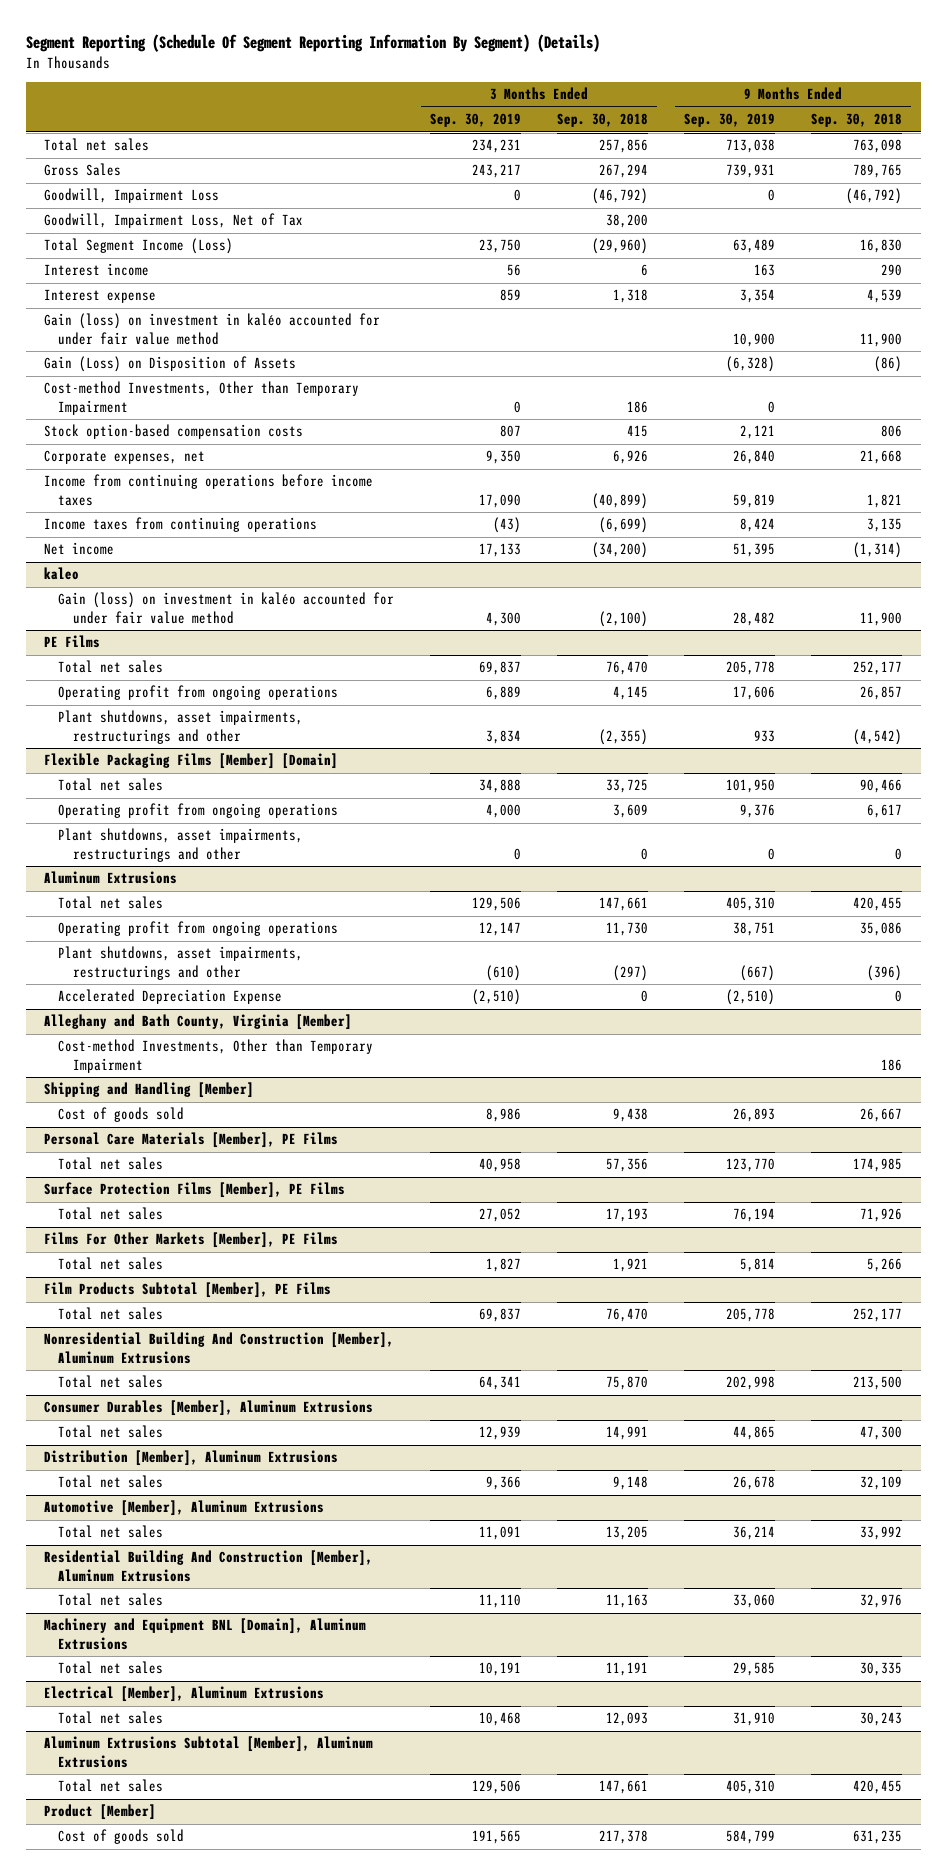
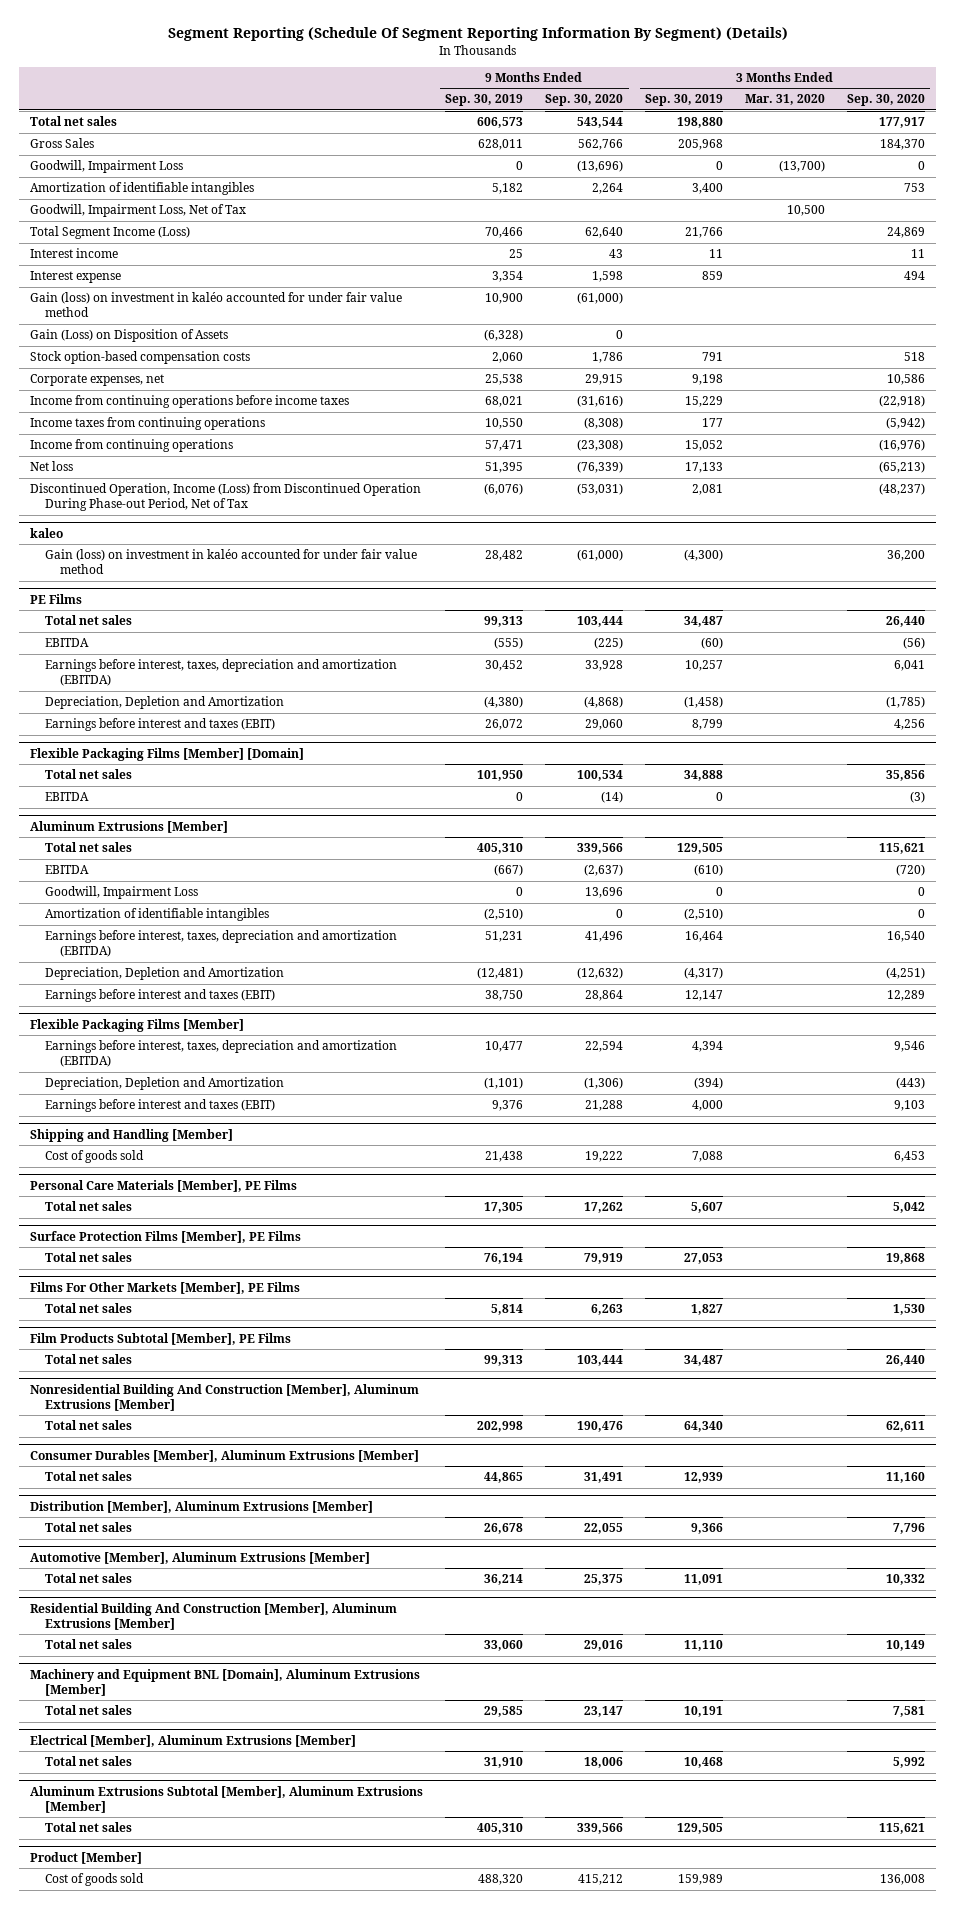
- | 3 Months Ended Sep. 30, 2019 | 3 Months Ended Sep. 30, 2018 | 9 Months Ended Sep. 30, 2019 | 9 Months Ended Sep. 30, 2018
+ | 9 Months Ended Sep. 30, 2019 | 9 Months Ended Sep. 30, 2020 | 3 Months Ended Sep. 30, 2019 | 3 Months Ended Mar. 31, 2020 | 3 Months Ended Sep. 30, 2020
- Total net sales | 234,231 | 257,856 | 713,038 | 763,098
- Gross Sales | 243,217 | 267,294 | 739,931 | 789,765
+ Total net sales | 606,573 | 543,544 | 198,880 | | 177,917
+ Gross Sales | 628,011 | 562,766 | 205,968 | | 184,370
+ Amortization of identifiable intangibles | 5,182 | 2,264 | 3,400 | | 753
- Total Segment Income (Loss) | 23,750 | (29,960) | 63,489 | 16,830
- Interest income | 56 | 6 | 163 | 290
+ Total Segment Income (Loss) | 70,466 | 62,640 | 21,766 | | 24,869
+ Interest income | 25 | 43 | 11 | | 11
- Cost-method Investments, Other than Temporary Impairment | 0 | 186 | 0 |
- Stock option-based compensation costs | 807 | 415 | 2,121 | 806
- Corporate expenses, net | 9,350 | 6,926 | 26,840 | 21,668
- Income from continuing operations before income taxes | 17,090 | (40,899) | 59,819 | 1,821
- Income taxes from continuing operations | (43) | (6,699) | 8,424 | 3,135
- Net income | 17,133 | (34,200) | 51,395 | (1,314)
+ Stock option-based compensation costs | 2,060 | 1,786 | 791 | | 518
+ Corporate expenses, net | 25,538 | 29,915 | 9,198 | | 10,586
+ Income from continuing operations before income taxes | 68,021 | (31,616) | 15,229 | | (22,918)
+ Income taxes from continuing operations | 10,550 | (8,308) | 177 | | (5,942)
+ Income from continuing operations | 57,471 | (23,308) | 15,052 | | (16,976)
+ Net loss | 51,395 | (76,339) | 17,133 | | (65,213)
+ Discontinued Operation, Income (Loss) from Discontinued Operation During Phase-out Period, Net of Tax | (6,076) | (53,031) | 2,081 | | (48,237)
@ kaleo
- Gain (loss) on investment in kaléo accounted for under fair value method | 4,300 | (2,100) | 28,482 | 11,900
+ Gain (loss) on investment in kaléo accounted for under fair value method | 28,482 | (61,000) | (4,300) | | 36,200
@ PE Films
- Total net sales | 69,837 | 76,470 | 205,778 | 252,177
- Operating profit from ongoing operations | 6,889 | 4,145 | 17,606 | 26,857
- Plant shutdowns, asset impairments, restructurings and other | 3,834 | (2,355) | 933 | (4,542)
+ Total net sales | 99,313 | 103,444 | 34,487 | | 26,440
+ EBITDA | (555) | (225) | (60) | | (56)
+ Earnings before interest, taxes, depreciation and amortization (EBITDA) | 30,452 | 33,928 | 10,257 | | 6,041
+ Depreciation, Depletion and Amortization | (4,380) | (4,868) | (1,458) | | (1,785)
+ Earnings before interest and taxes (EBIT) | 26,072 | 29,060 | 8,799 | | 4,256
@ Flexible Packaging Films [Member] [Domain]
- Operating profit from ongoing operations | 4,000 | 3,609 | 9,376 | 6,617
- Plant shutdowns, asset impairments, restructurings and other | 0 | 0 | 0 | 0
- Aluminum Extrusions
- Total net sales | 129,506 | 147,661 | 405,310 | 420,455
- Operating profit from ongoing operations | 12,147 | 11,730 | 38,751 | 35,086
- Plant shutdowns, asset impairments, restructurings and other | (610) | (297) | (667) | (396)
- Accelerated Depreciation Expense | (2,510) | 0 | (2,510) | 0
- Alleghany and Bath County, Virginia [Member]
- Cost-method Investments, Other than Temporary Impairment | | | | 186
@ Flexible Packaging Films [Member] [Domain]
+ EBITDA | 0 | (14) | 0 | | (3)
+ Aluminum Extrusions [Member]
+ Total net sales | 405,310 | 339,566 | 129,505 | | 115,621
+ EBITDA | (667) | (2,637) | (610) | | (720)
+ Goodwill, Impairment Loss | 0 | 13,696 | 0 | | 0
+ Amortization of identifiable intangibles | (2,510) | 0 | (2,510) | | 0
+ Earnings before interest, taxes, depreciation and amortization (EBITDA) | 51,231 | 41,496 | 16,464 | | 16,540
+ Depreciation, Depletion and Amortization | (12,481) | (12,632) | (4,317) | | (4,251)
+ Earnings before interest and taxes (EBIT) | 38,750 | 28,864 | 12,147 | | 12,289
+ Flexible Packaging Films [Member]
+ Earnings before interest, taxes, depreciation and amortization (EBITDA) | 10,477 | 22,594 | 4,394 | | 9,546
+ Depreciation, Depletion and Amortization | (1,101) | (1,306) | (394) | | (443)
+ Earnings before interest and taxes (EBIT) | 9,376 | 21,288 | 4,000 | | 9,103
@ Shipping and Handling [Member]
- Cost of goods sold | 8,986 | 9,438 | 26,893 | 26,667
+ Cost of goods sold | 21,438 | 19,222 | 7,088 | | 6,453
@ Personal Care Materials [Member], PE Films
- Total net sales | 40,958 | 57,356 | 123,770 | 174,985
+ Total net sales | 17,305 | 17,262 | 5,607 | | 5,042
@ Surface Protection Films [Member], PE Films
- Total net sales | 27,052 | 17,193 | 76,194 | 71,926
+ Total net sales | 76,194 | 79,919 | 27,053 | | 19,868
@ Film Products Subtotal [Member], PE Films
- Total net sales | 69,837 | 76,470 | 205,778 | 252,177
- Nonresidential Building And Construction [Member], Aluminum Extrusions
- Total net sales | 64,341 | 75,870 | 202,998 | 213,500
- Consumer Durables [Member], Aluminum Extrusions
@ Film Products Subtotal [Member], PE Films
+ Total net sales | 99,313 | 103,444 | 34,487 | | 26,440
+ Nonresidential Building And Construction [Member], Aluminum Extrusions [Member]
+ Total net sales | 202,998 | 190,476 | 64,340 | | 62,611
+ Consumer Durables [Member], Aluminum Extrusions [Member]
- Distribution [Member], Aluminum Extrusions
+ Distribution [Member], Aluminum Extrusions [Member]
- Automotive [Member], Aluminum Extrusions
+ Automotive [Member], Aluminum Extrusions [Member]
- Residential Building And Construction [Member], Aluminum Extrusions
+ Residential Building And Construction [Member], Aluminum Extrusions [Member]
- Machinery and Equipment BNL [Domain], Aluminum Extrusions
+ Machinery and Equipment BNL [Domain], Aluminum Extrusions [Member]
- Electrical [Member], Aluminum Extrusions
+ Electrical [Member], Aluminum Extrusions [Member]
- Aluminum Extrusions Subtotal [Member], Aluminum Extrusions
- Total net sales | 129,506 | 147,661 | 405,310 | 420,455
+ Aluminum Extrusions Subtotal [Member], Aluminum Extrusions [Member]
+ Total net sales | 405,310 | 339,566 | 129,505 | | 115,621
@ Product [Member]
- Cost of goods sold | 191,565 | 217,378 | 584,799 | 631,235
+ Cost of goods sold | 488,320 | 415,212 | 159,989 | | 136,008

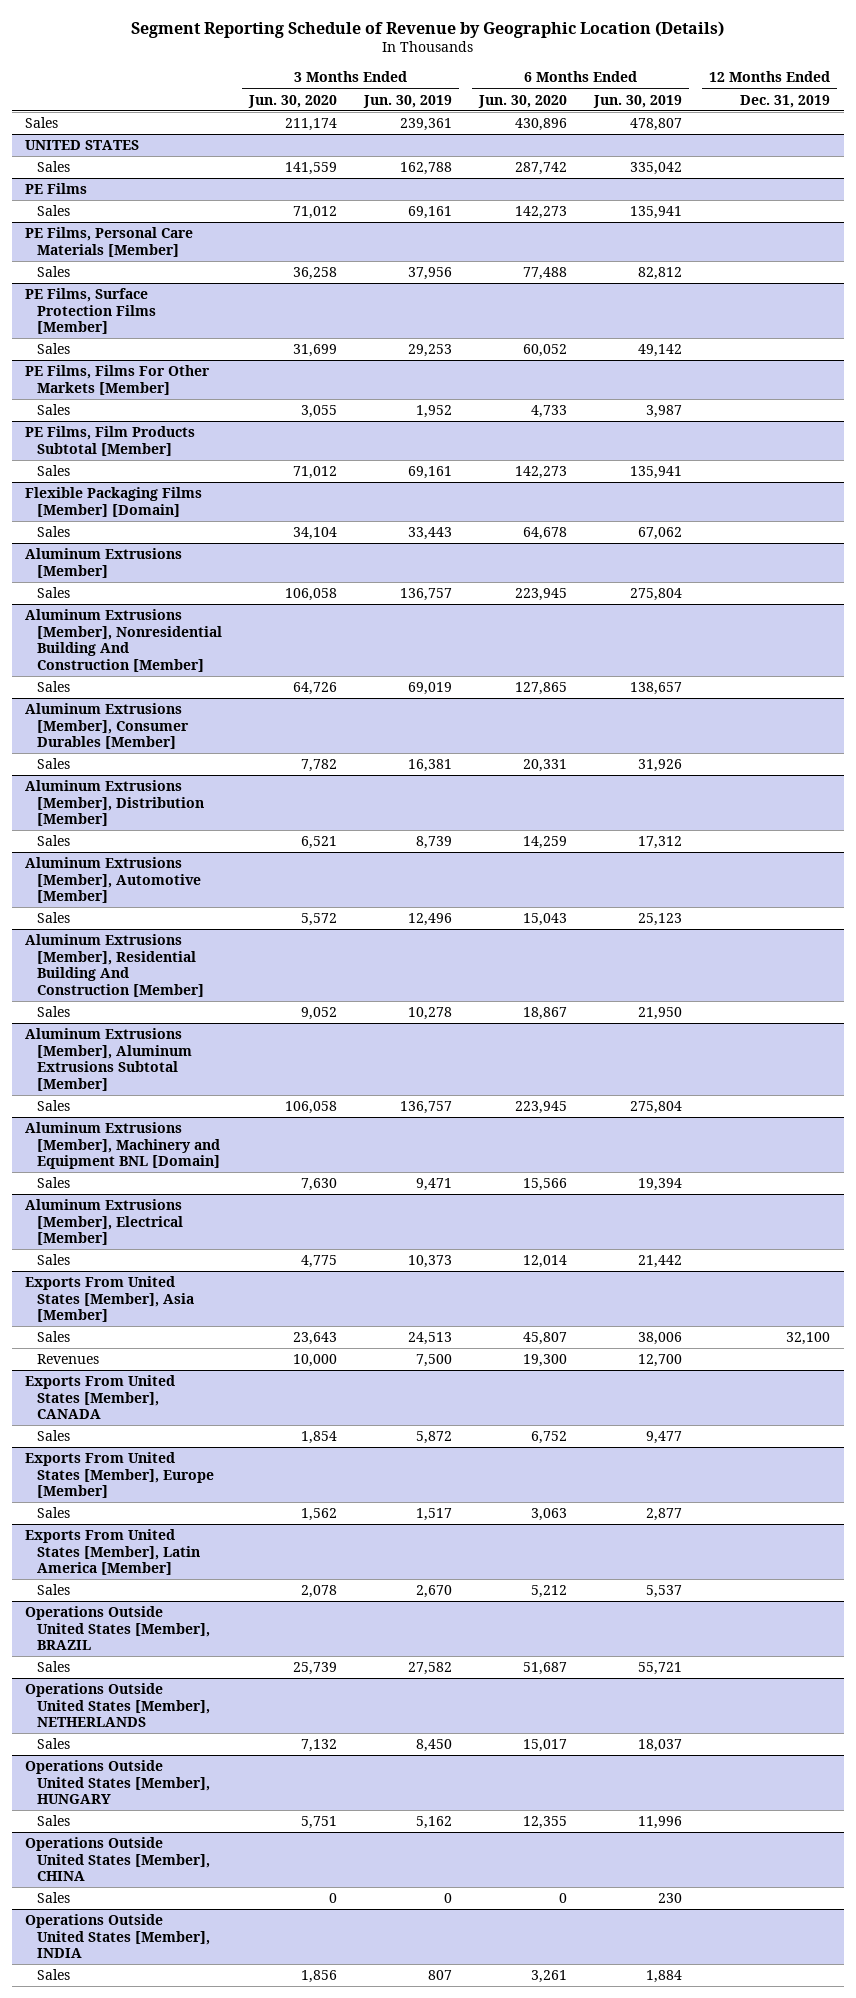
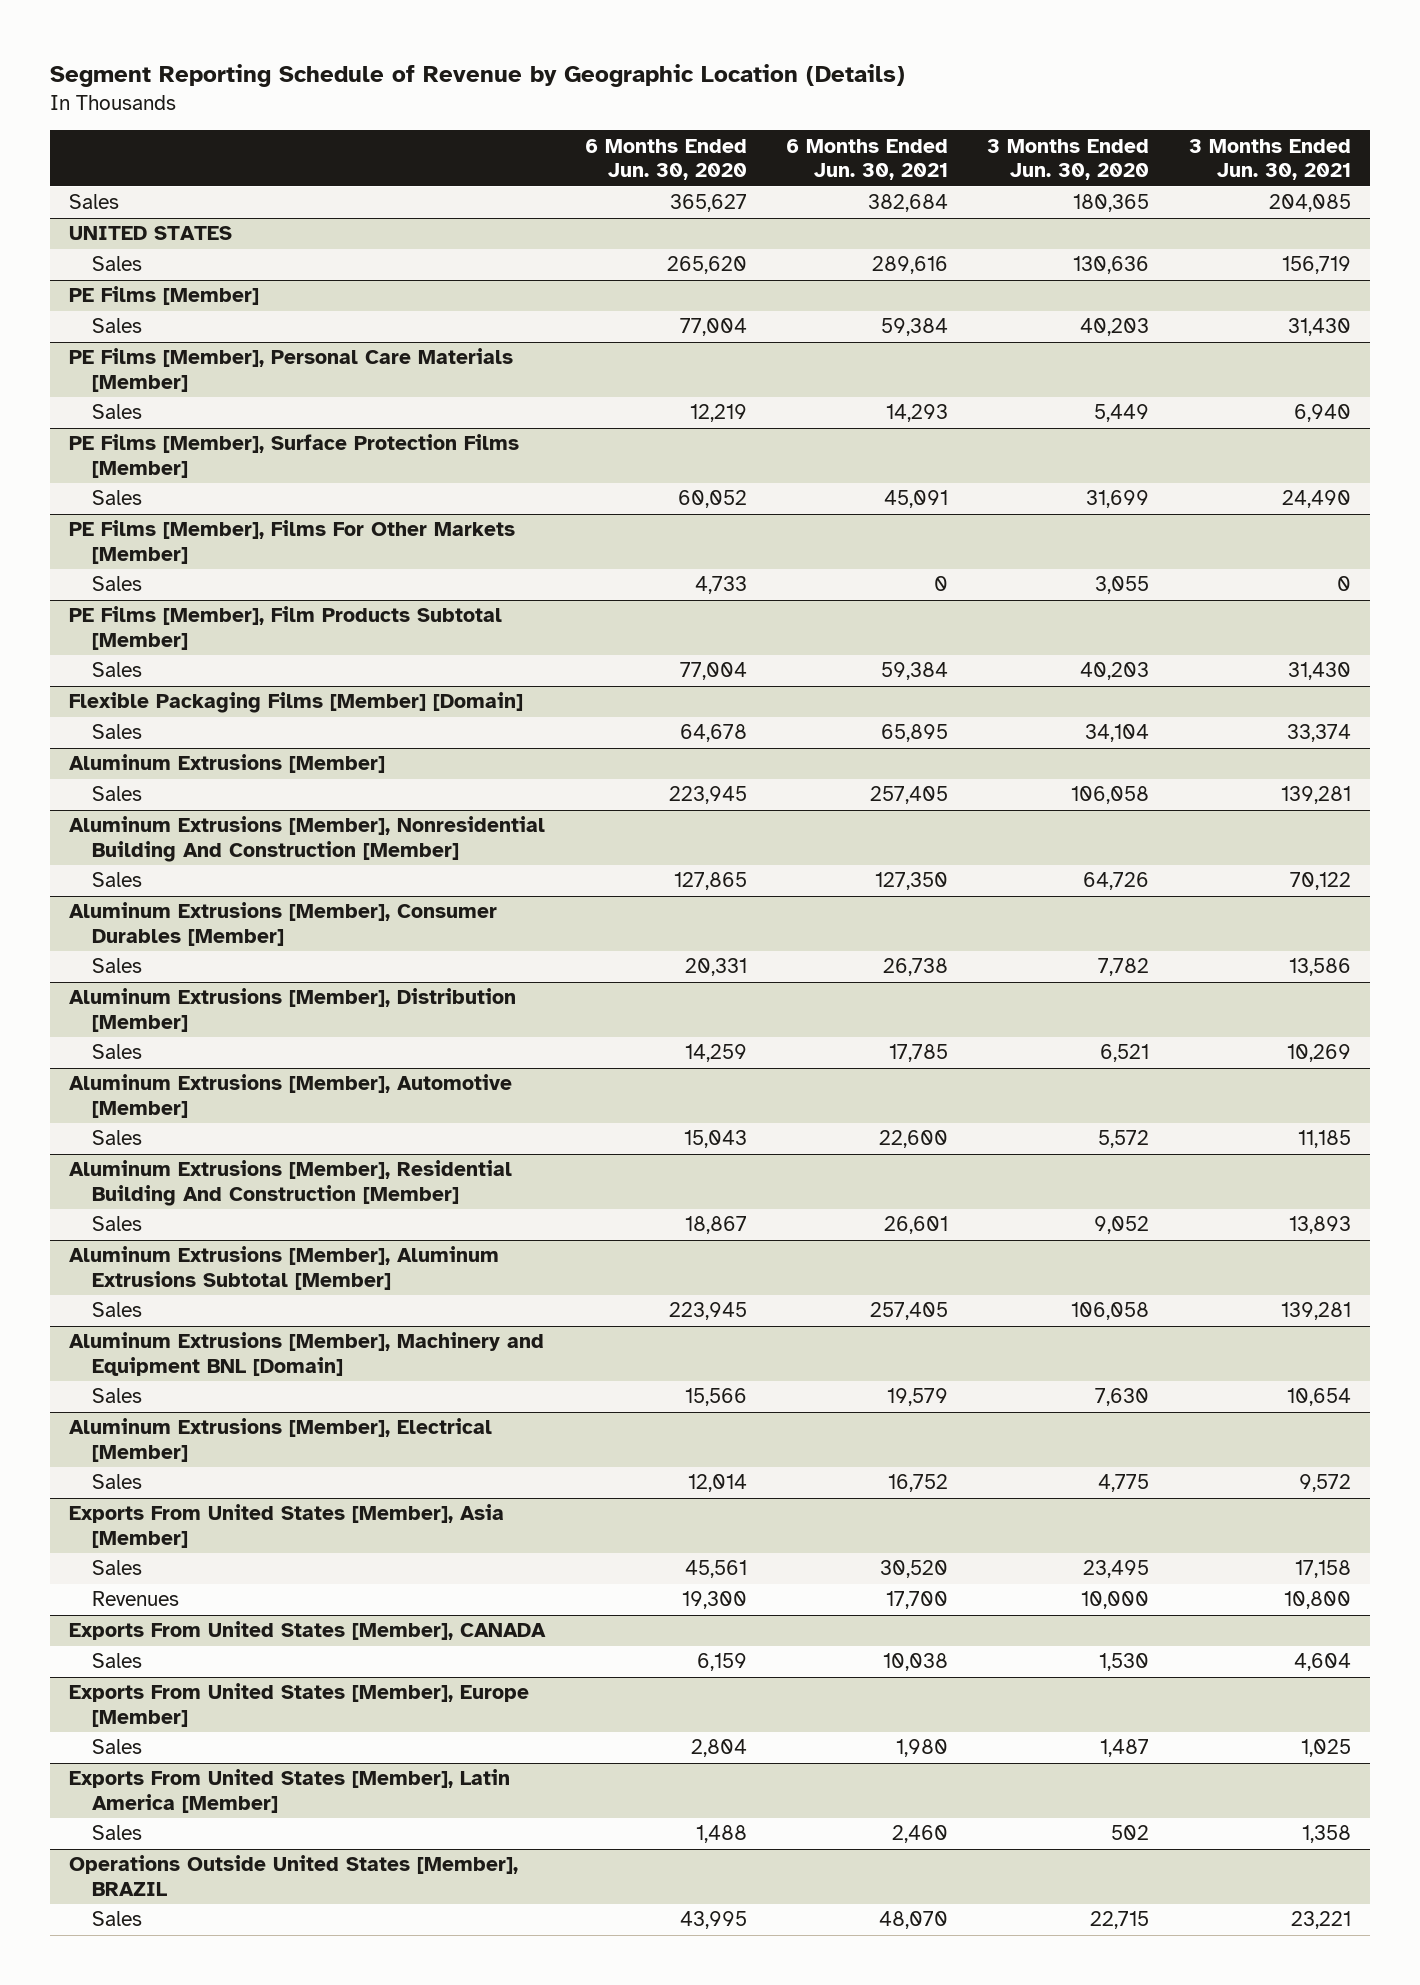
- | 3 Months Ended Jun. 30, 2020 | 3 Months Ended Jun. 30, 2019 | 6 Months Ended Jun. 30, 2020 | 6 Months Ended Jun. 30, 2019 | 12 Months Ended Dec. 31, 2019
+ | 6 Months Ended Jun. 30, 2020 | 6 Months Ended Jun. 30, 2021 | 3 Months Ended Jun. 30, 2020 | 3 Months Ended Jun. 30, 2021
- Sales | 211,174 | 239,361 | 430,896 | 478,807 |
+ Sales | 365,627 | 382,684 | 180,365 | 204,085
@ UNITED STATES
- Sales | 141,559 | 162,788 | 287,742 | 335,042 |
- PE Films
- Sales | 71,012 | 69,161 | 142,273 | 135,941 |
- PE Films, Personal Care Materials [Member]
- Sales | 36,258 | 37,956 | 77,488 | 82,812 |
- PE Films, Surface Protection Films [Member]
@ UNITED STATES
+ Sales | 265,620 | 289,616 | 130,636 | 156,719
+ PE Films [Member]
+ Sales | 77,004 | 59,384 | 40,203 | 31,430
+ PE Films [Member], Personal Care Materials [Member]
+ Sales | 12,219 | 14,293 | 5,449 | 6,940
+ PE Films [Member], Surface Protection Films [Member]
- PE Films, Films For Other Markets [Member]
+ PE Films [Member], Films For Other Markets [Member]
- PE Films, Film Products Subtotal [Member]
- Sales | 71,012 | 69,161 | 142,273 | 135,941 |
+ PE Films [Member], Film Products Subtotal [Member]
+ Sales | 77,004 | 59,384 | 40,203 | 31,430
@ Exports From United States [Member], Asia [Member]
- Sales | 23,643 | 24,513 | 45,807 | 38,006 | 32,100
+ Sales | 45,561 | 30,520 | 23,495 | 17,158
@ Exports From United States [Member], CANADA
- Sales | 1,854 | 5,872 | 6,752 | 9,477 |
+ Sales | 6,159 | 10,038 | 1,530 | 4,604
@ Exports From United States [Member], Europe [Member]
- Sales | 1,562 | 1,517 | 3,063 | 2,877 |
+ Sales | 2,804 | 1,980 | 1,487 | 1,025
@ Exports From United States [Member], Latin America [Member]
- Sales | 2,078 | 2,670 | 5,212 | 5,537 |
+ Sales | 1,488 | 2,460 | 502 | 1,358
@ Operations Outside United States [Member], BRAZIL
- Sales | 25,739 | 27,582 | 51,687 | 55,721 |
- Operations Outside United States [Member], NETHERLANDS
- Sales | 7,132 | 8,450 | 15,017 | 18,037 |
- Operations Outside United States [Member], HUNGARY
- Sales | 5,751 | 5,162 | 12,355 | 11,996 |
- Operations Outside United States [Member], CHINA
- Sales | 0 | 0 | 0 | 230 |
- Operations Outside United States [Member], INDIA
- Sales | 1,856 | 807 | 3,261 | 1,884 |
@ Operations Outside United States [Member], BRAZIL
+ Sales | 43,995 | 48,070 | 22,715 | 23,221

